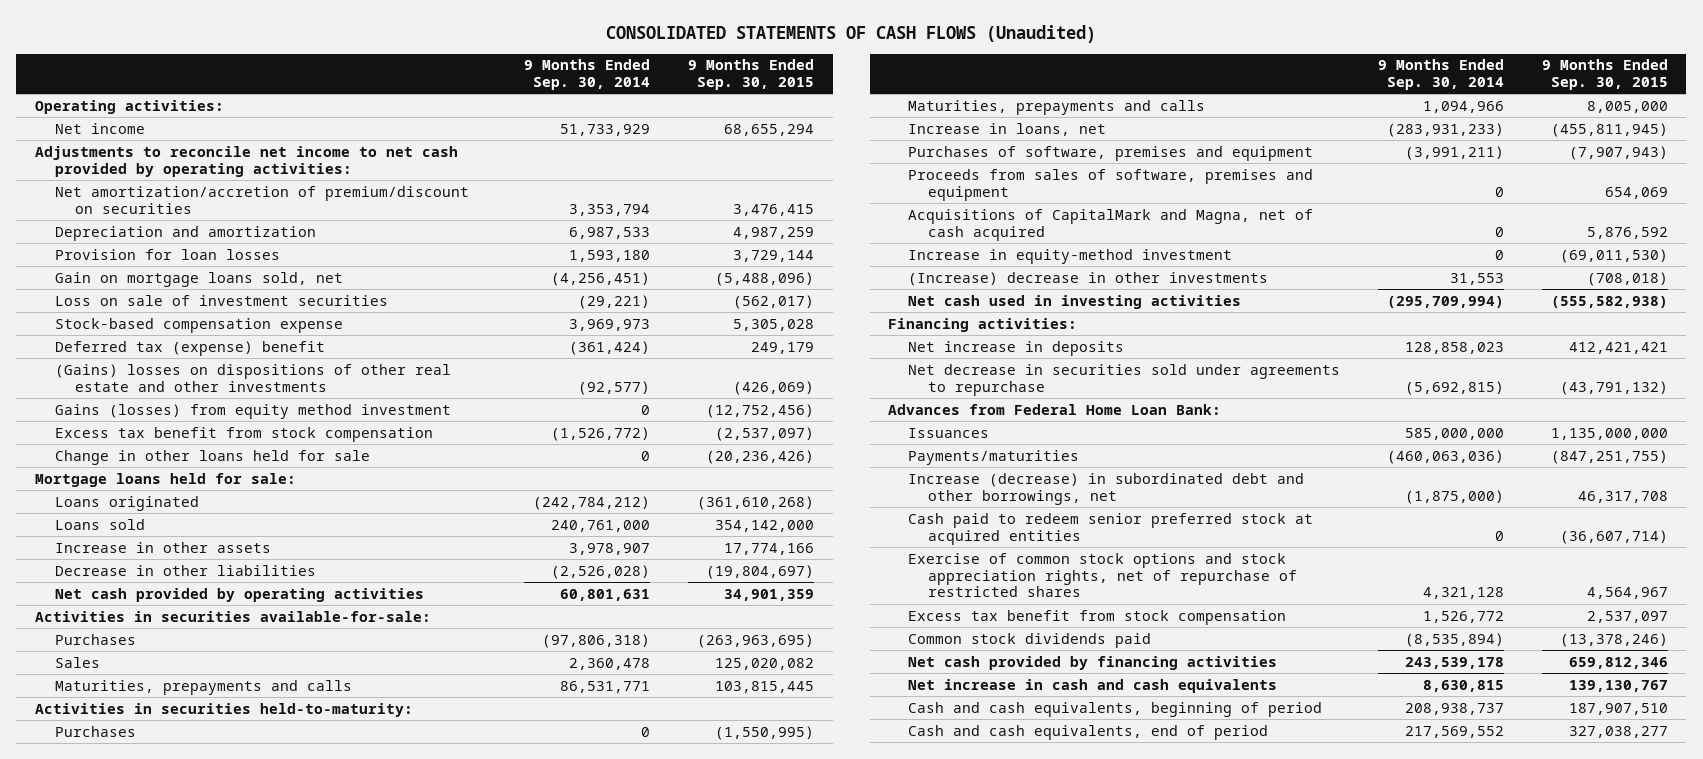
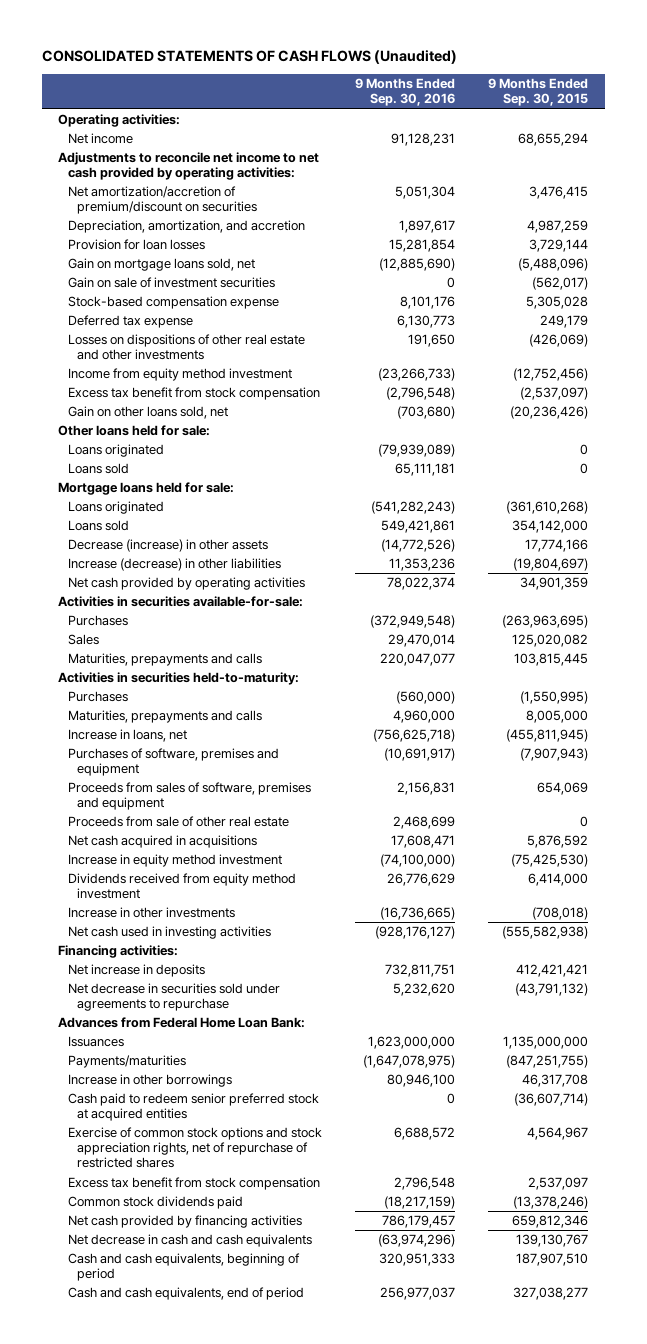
- | 9 Months Ended Sep. 30, 2014 | 9 Months Ended Sep. 30, 2015
+ | 9 Months Ended Sep. 30, 2016 | 9 Months Ended Sep. 30, 2015
- Depreciation and amortization | 6,987,533 | 4,987,259
+ Depreciation, amortization, and accretion | 1,897,617 | 4,987,259
- Loss on sale of investment securities | (29,221) | (562,017)
+ Gain on sale of investment securities | 0 | (562,017)
- Deferred tax (expense) benefit | (361,424) | 249,179
- (Gains) losses on dispositions of other real estate and other investments | (92,577) | (426,069)
- Gains (losses) from equity method investment | 0 | (12,752,456)
+ Deferred tax expense | 6,130,773 | 249,179
+ Losses on dispositions of other real estate and other investments | 191,650 | (426,069)
+ Income from equity method investment | (23,266,733) | (12,752,456)
- Change in other loans held for sale | 0 | (20,236,426)
+ Gain on other loans sold, net | (703,680) | (20,236,426)
+ Other loans held for sale:
+ Loans originated | (79,939,089) | 0
+ Loans sold | 65,111,181 | 0
- Increase in other assets | 3,978,907 | 17,774,166
- Decrease in other liabilities | (2,526,028) | (19,804,697)
+ Decrease (increase) in other assets | (14,772,526) | 17,774,166
+ Increase (decrease) in other liabilities | 11,353,236 | (19,804,697)
- Acquisitions of CapitalMark and Magna, net of cash acquired | 0 | 5,876,592
- Increase in equity-method investment | 0 | (69,011,530)
- (Increase) decrease in other investments | 31,553 | (708,018)
+ Proceeds from sale of other real estate | 2,468,699 | 0
+ Net cash acquired in acquisitions | 17,608,471 | 5,876,592
+ Increase in equity method investment | (74,100,000) | (75,425,530)
+ Dividends received from equity method investment | 26,776,629 | 6,414,000
+ Increase in other investments | (16,736,665) | (708,018)
- Increase (decrease) in subordinated debt and other borrowings, net | (1,875,000) | 46,317,708
+ Increase in other borrowings | 80,946,100 | 46,317,708
- Net increase in cash and cash equivalents | 8,630,815 | 139,130,767
+ Net decrease in cash and cash equivalents | (63,974,296) | 139,130,767

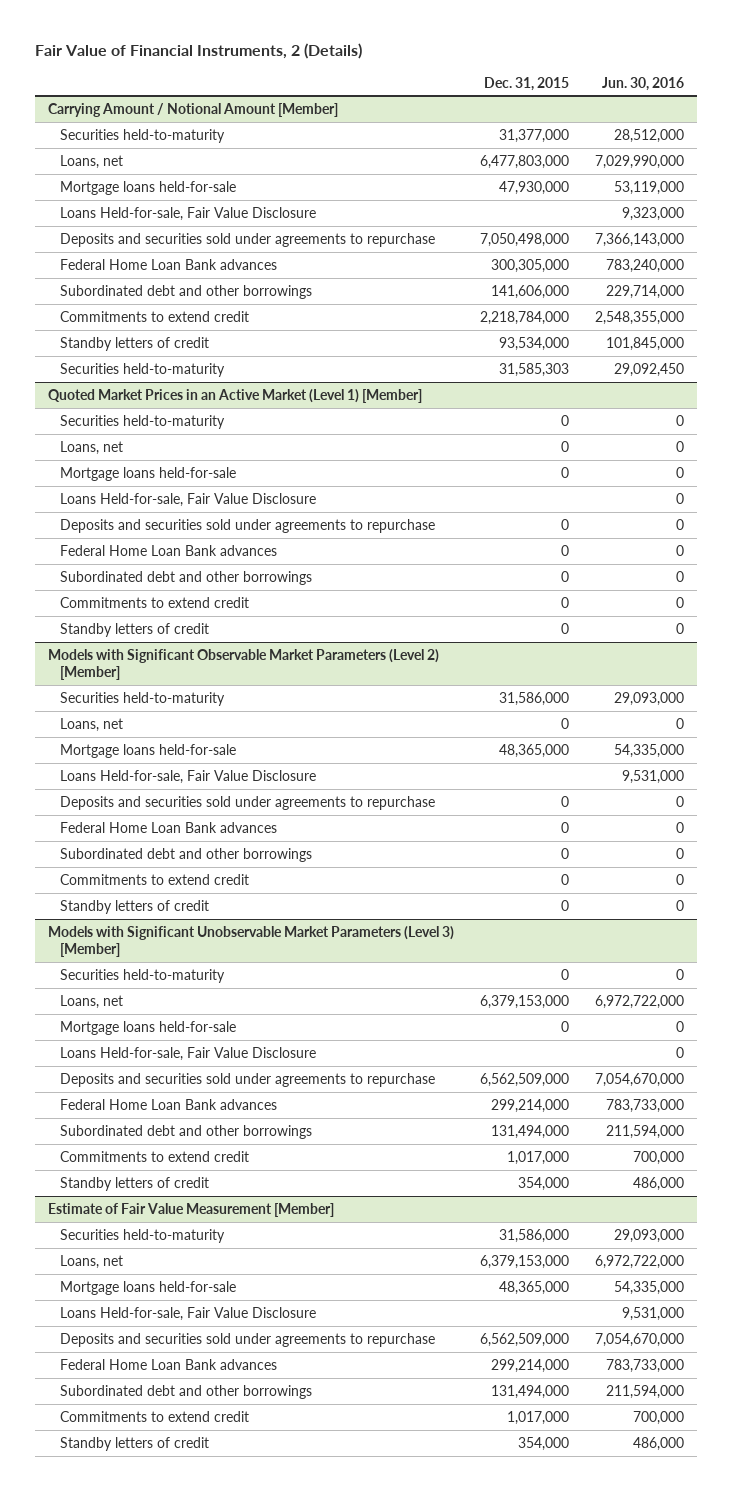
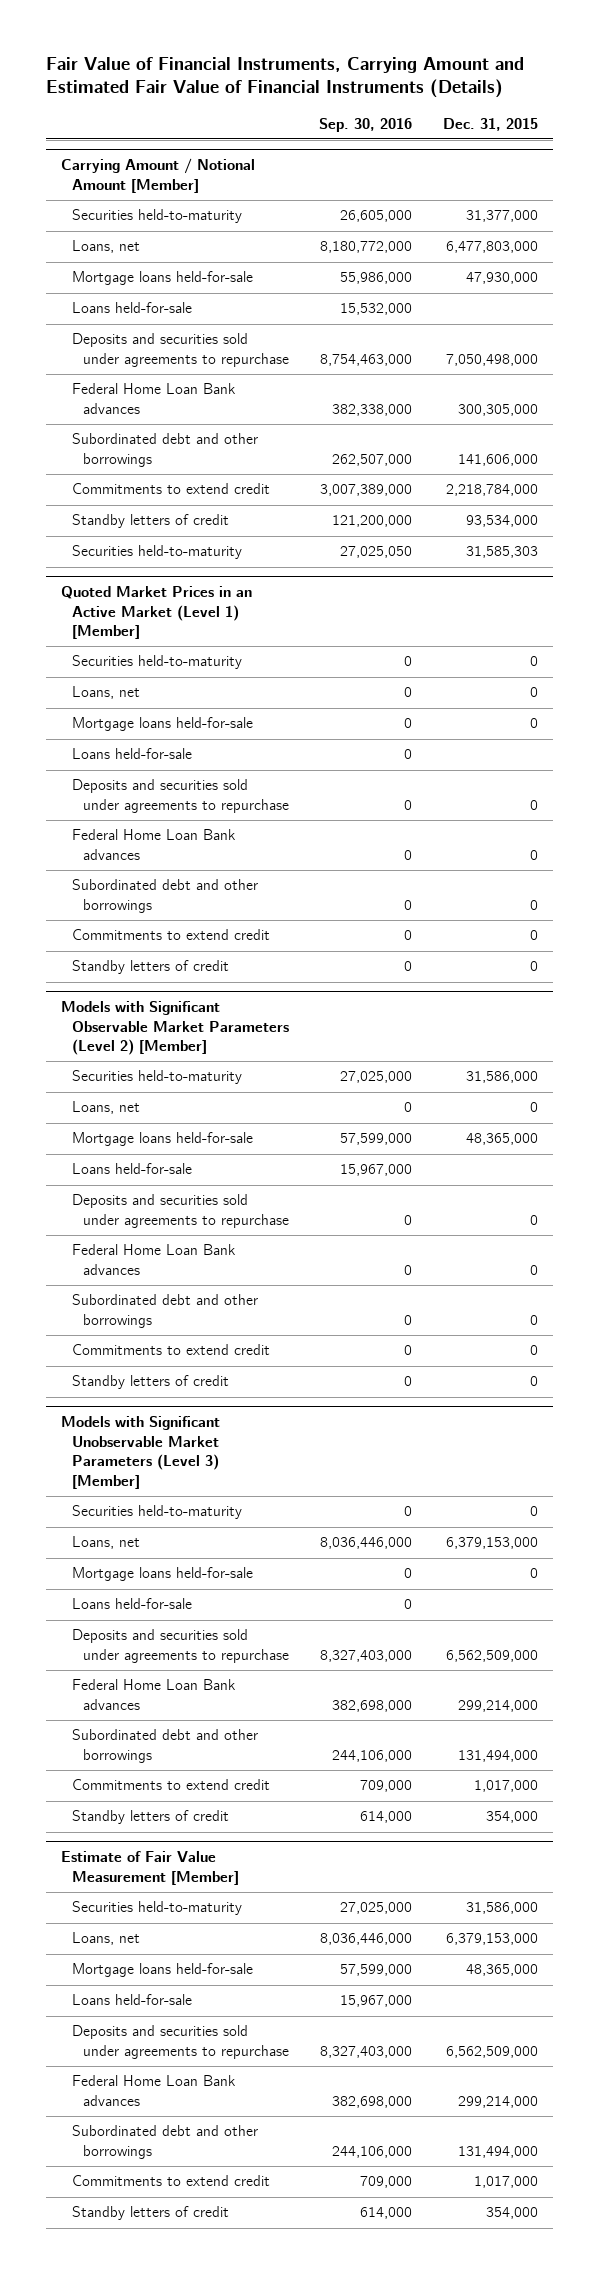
- Fair Value of Financial Instruments, 2 (Details)
+ Fair Value of Financial Instruments, Carrying Amount and Estimated Fair Value of Financial Instruments (Details)
- | Dec. 31, 2015 | Jun. 30, 2016
+ | Sep. 30, 2016 | Dec. 31, 2015
@ Carrying Amount / Notional Amount [Member]
- Loans Held-for-sale, Fair Value Disclosure | | 9,323,000
+ Loans held-for-sale | 15,532,000 |
@ Quoted Market Prices in an Active Market (Level 1) [Member]
- Loans Held-for-sale, Fair Value Disclosure | | 0
+ Loans held-for-sale | 0 |
@ Models with Significant Observable Market Parameters (Level 2) [Member]
- Loans Held-for-sale, Fair Value Disclosure | | 9,531,000
+ Loans held-for-sale | 15,967,000 |
@ Models with Significant Unobservable Market Parameters (Level 3) [Member]
- Loans Held-for-sale, Fair Value Disclosure | | 0
+ Loans held-for-sale | 0 |
@ Estimate of Fair Value Measurement [Member]
- Loans Held-for-sale, Fair Value Disclosure | | 9,531,000
+ Loans held-for-sale | 15,967,000 |

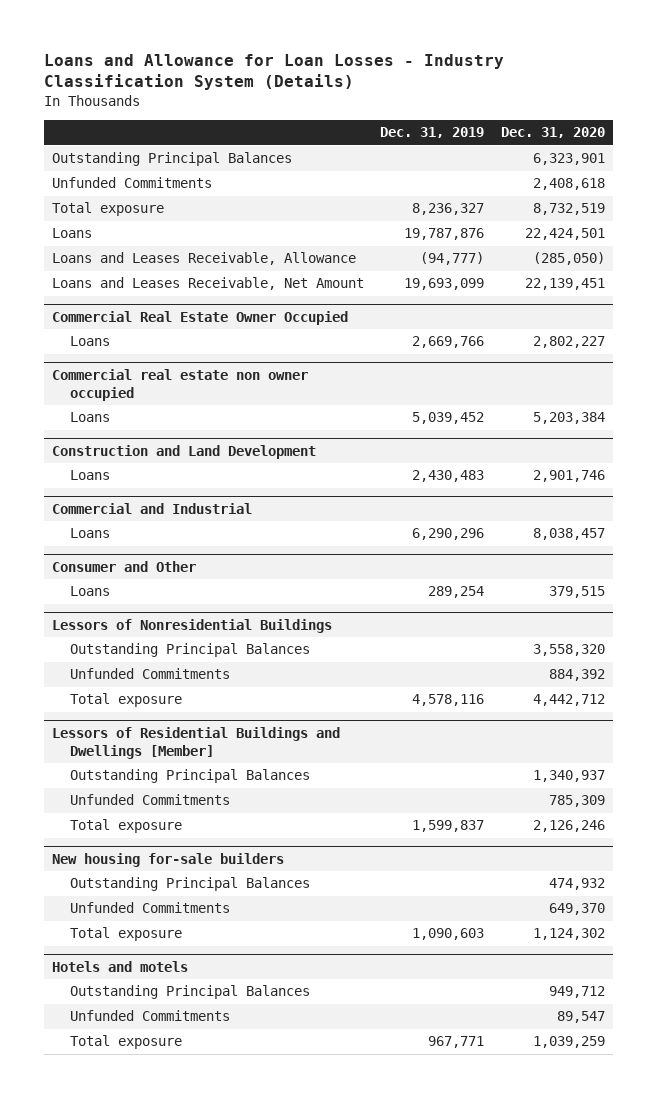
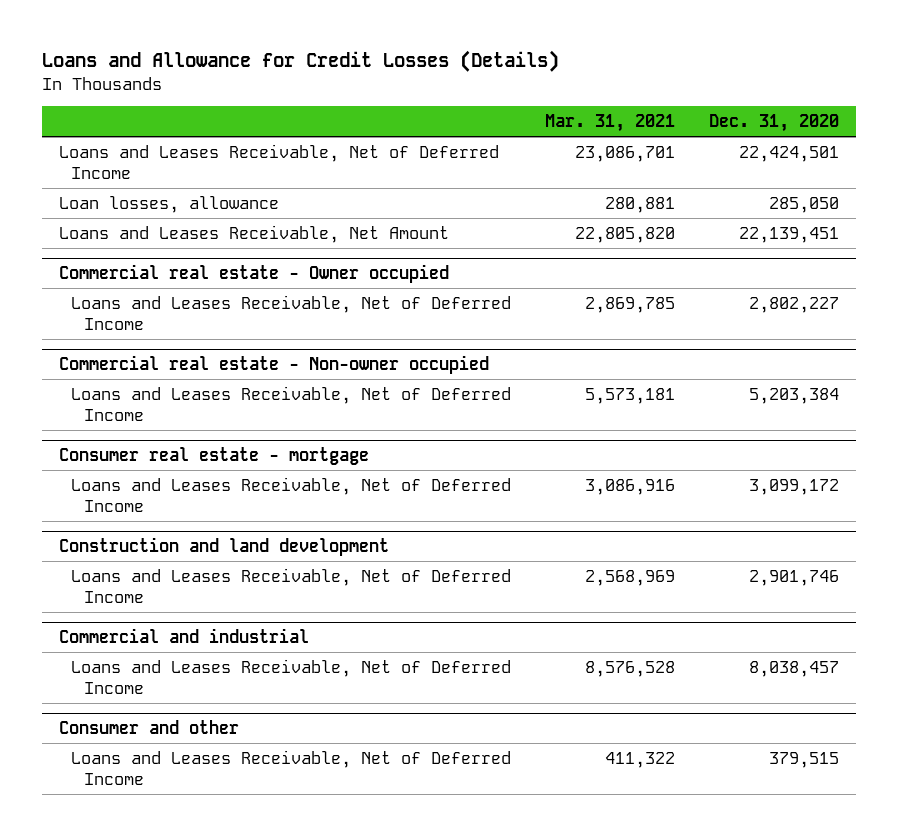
- Loans and Allowance for Loan Losses - Industry Classification System (Details)
+ Loans and Allowance for Credit Losses (Details)
- | Dec. 31, 2019 | Dec. 31, 2020
+ | Mar. 31, 2021 | Dec. 31, 2020
- Outstanding Principal Balances | | 6,323,901
- Unfunded Commitments | | 2,408,618
- Total exposure | 8,236,327 | 8,732,519
- Loans | 19,787,876 | 22,424,501
- Loans and Leases Receivable, Allowance | (94,777) | (285,050)
+ Loans and Leases Receivable, Net of Deferred Income | 23,086,701 | 22,424,501
+ Loan losses, allowance | 280,881 | 285,050
- Commercial Real Estate Owner Occupied
- Loans | 2,669,766 | 2,802,227
- Commercial real estate non owner occupied
- Loans | 5,039,452 | 5,203,384
- Construction and Land Development
- Loans | 2,430,483 | 2,901,746
- Commercial and Industrial
- Loans | 6,290,296 | 8,038,457
- Consumer and Other
- Loans | 289,254 | 379,515
- Lessors of Nonresidential Buildings
- Outstanding Principal Balances | | 3,558,320
- Unfunded Commitments | | 884,392
- Total exposure | 4,578,116 | 4,442,712
- Lessors of Residential Buildings and Dwellings [Member]
- Outstanding Principal Balances | | 1,340,937
- Unfunded Commitments | | 785,309
- Total exposure | 1,599,837 | 2,126,246
- New housing for-sale builders
- Outstanding Principal Balances | | 474,932
- Unfunded Commitments | | 649,370
- Total exposure | 1,090,603 | 1,124,302
- Hotels and motels
- Outstanding Principal Balances | | 949,712
- Unfunded Commitments | | 89,547
- Total exposure | 967,771 | 1,039,259
+ Commercial real estate - Owner occupied
+ Loans and Leases Receivable, Net of Deferred Income | 2,869,785 | 2,802,227
+ Commercial real estate - Non-owner occupied
+ Loans and Leases Receivable, Net of Deferred Income | 5,573,181 | 5,203,384
+ Consumer real estate - mortgage
+ Loans and Leases Receivable, Net of Deferred Income | 3,086,916 | 3,099,172
+ Construction and land development
+ Loans and Leases Receivable, Net of Deferred Income | 2,568,969 | 2,901,746
+ Commercial and industrial
+ Loans and Leases Receivable, Net of Deferred Income | 8,576,528 | 8,038,457
+ Consumer and other
+ Loans and Leases Receivable, Net of Deferred Income | 411,322 | 379,515

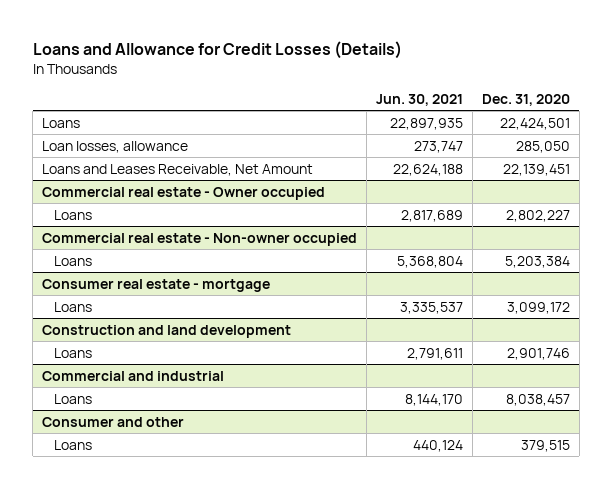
- | Mar. 31, 2021 | Dec. 31, 2020
+ | Jun. 30, 2021 | Dec. 31, 2020
- Loans and Leases Receivable, Net of Deferred Income | 23,086,701 | 22,424,501
+ Loans | 22,897,935 | 22,424,501
@ Commercial real estate - Owner occupied
- Loans and Leases Receivable, Net of Deferred Income | 2,869,785 | 2,802,227
+ Loans | 2,817,689 | 2,802,227
@ Commercial real estate - Non-owner occupied
- Loans and Leases Receivable, Net of Deferred Income | 5,573,181 | 5,203,384
+ Loans | 5,368,804 | 5,203,384
@ Consumer real estate - mortgage
- Loans and Leases Receivable, Net of Deferred Income | 3,086,916 | 3,099,172
+ Loans | 3,335,537 | 3,099,172
@ Construction and land development
- Loans and Leases Receivable, Net of Deferred Income | 2,568,969 | 2,901,746
+ Loans | 2,791,611 | 2,901,746
@ Commercial and industrial
- Loans and Leases Receivable, Net of Deferred Income | 8,576,528 | 8,038,457
+ Loans | 8,144,170 | 8,038,457
@ Consumer and other
- Loans and Leases Receivable, Net of Deferred Income | 411,322 | 379,515
+ Loans | 440,124 | 379,515

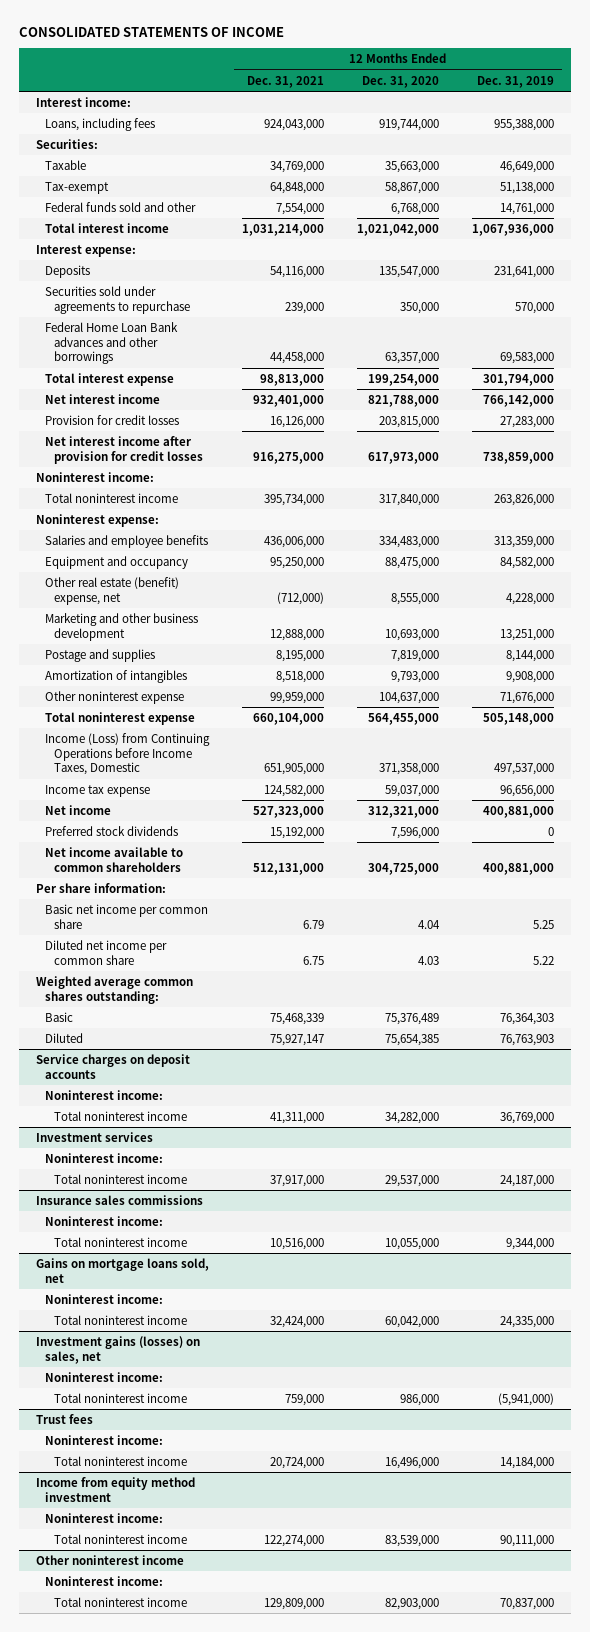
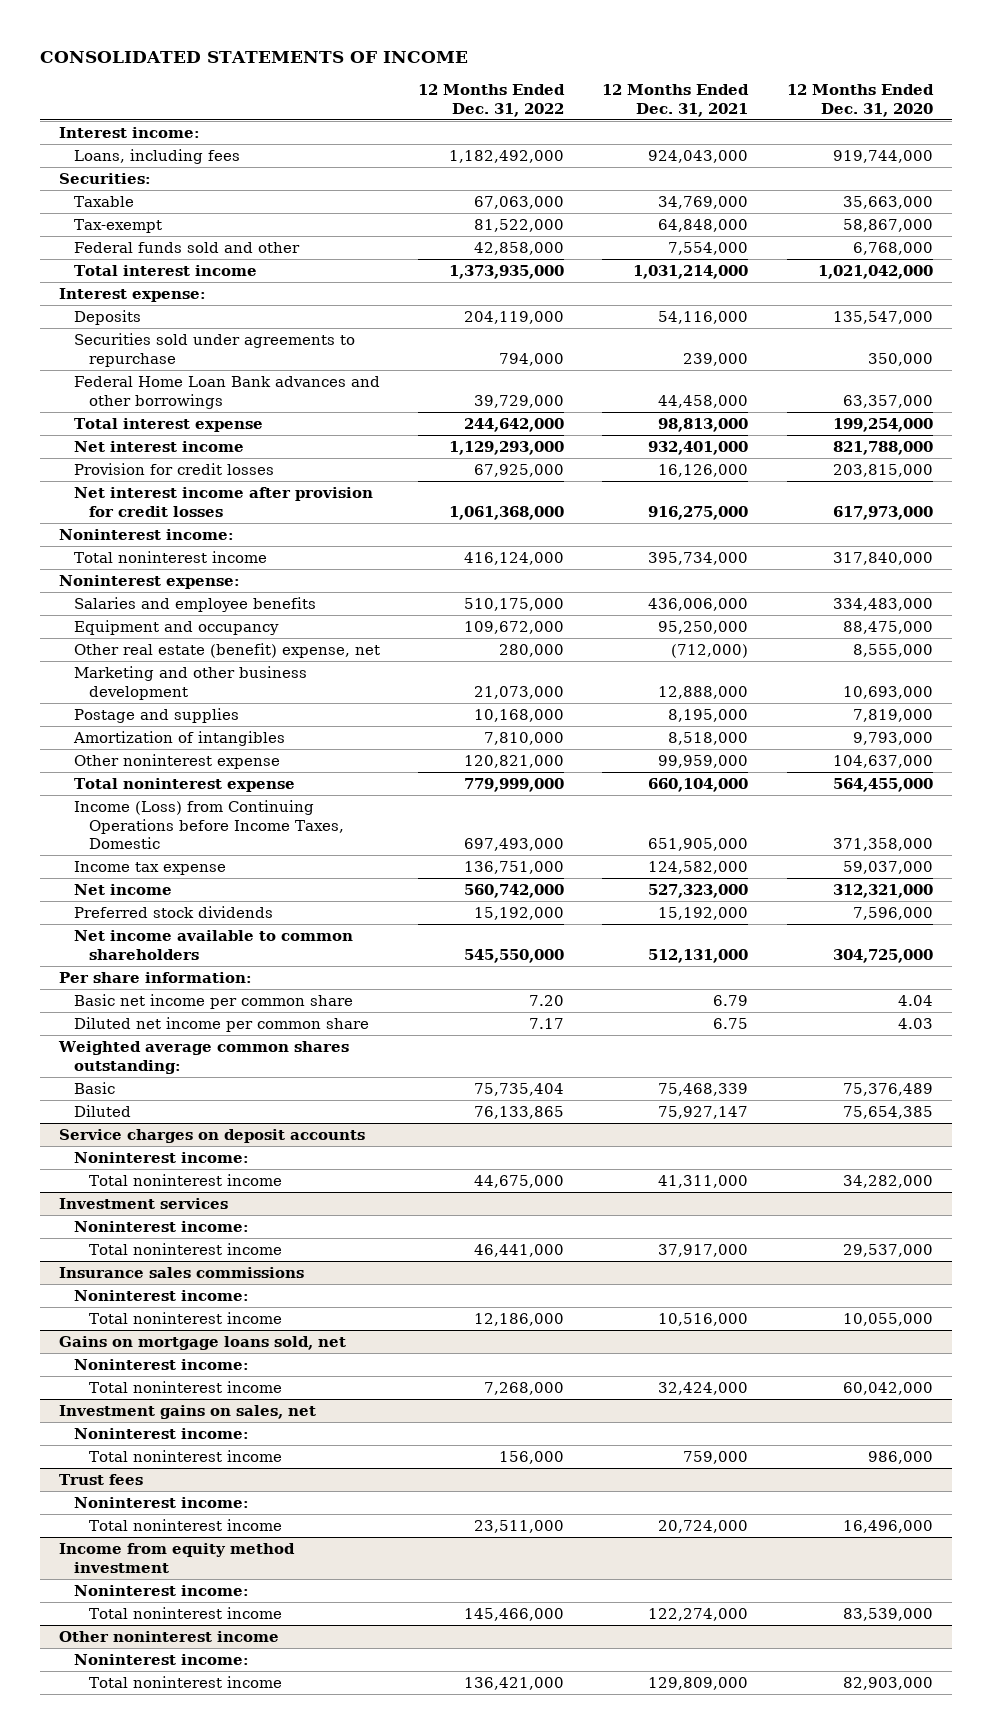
- | 12 Months Ended Dec. 31, 2021 | 12 Months Ended Dec. 31, 2020 | 12 Months Ended Dec. 31, 2019
+ | 12 Months Ended Dec. 31, 2022 | 12 Months Ended Dec. 31, 2021 | 12 Months Ended Dec. 31, 2020
- Investment gains (losses) on sales, net
+ Investment gains on sales, net

